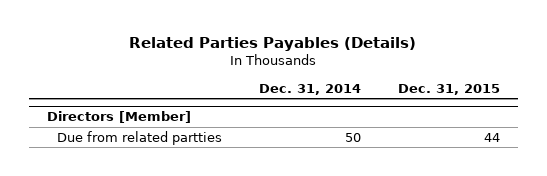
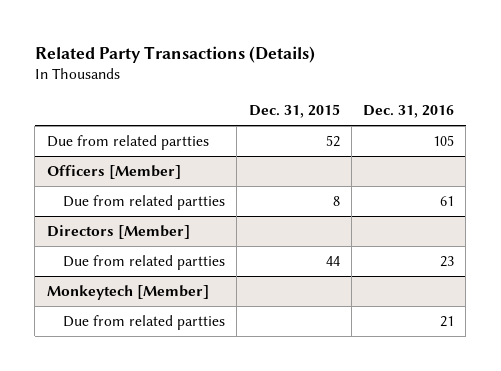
- Related Parties Payables (Details)
+ Related Party Transactions (Details)
- | Dec. 31, 2014 | Dec. 31, 2015
+ | Dec. 31, 2015 | Dec. 31, 2016
+ Due from related partties | 52 | 105
+ Officers [Member]
+ Due from related partties | 8 | 61
+ Monkeytech [Member]
+ Due from related partties | | 21

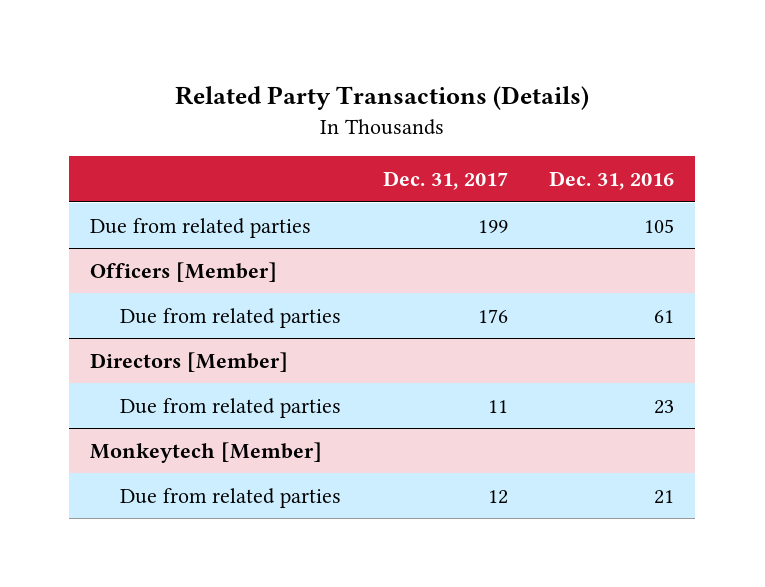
- | Dec. 31, 2015 | Dec. 31, 2016
+ | Dec. 31, 2017 | Dec. 31, 2016
- Due from related partties | 52 | 105
+ Due from related parties | 199 | 105
@ Officers [Member]
- Due from related partties | 8 | 61
+ Due from related parties | 176 | 61
@ Directors [Member]
- Due from related partties | 44 | 23
+ Due from related parties | 11 | 23
@ Monkeytech [Member]
- Due from related partties | | 21
+ Due from related parties | 12 | 21

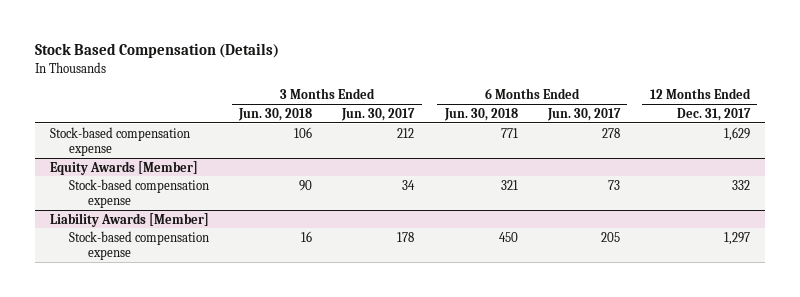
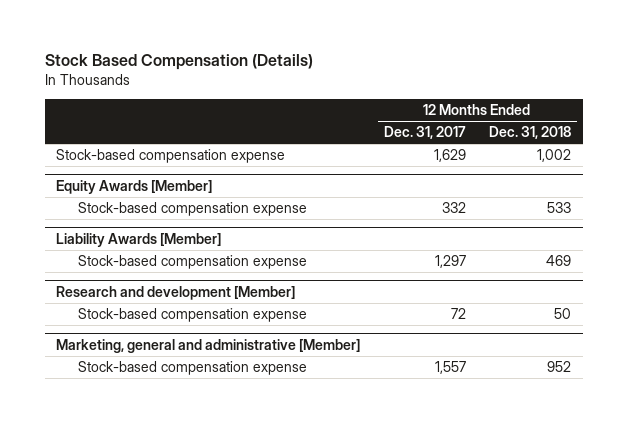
- | 3 Months Ended Jun. 30, 2018 | 3 Months Ended Jun. 30, 2017 | 6 Months Ended Jun. 30, 2018 | 6 Months Ended Jun. 30, 2017 | 12 Months Ended Dec. 31, 2017
+ | 12 Months Ended Dec. 31, 2017 | 12 Months Ended Dec. 31, 2018
+ Research and development [Member]
+ Stock-based compensation expense | 72 | 50
+ Marketing, general and administrative [Member]
+ Stock-based compensation expense | 1,557 | 952

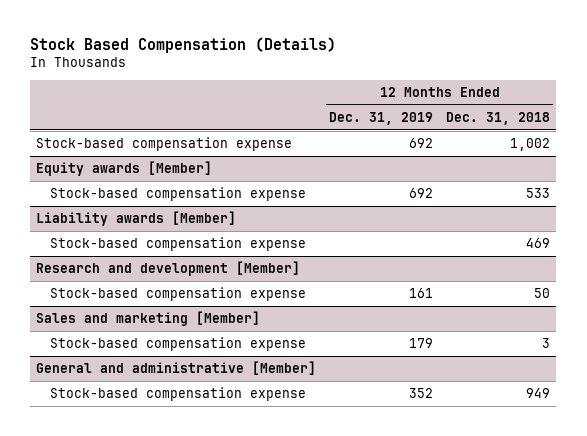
- | 12 Months Ended Dec. 31, 2017 | 12 Months Ended Dec. 31, 2018
+ | 12 Months Ended Dec. 31, 2019 | 12 Months Ended Dec. 31, 2018
- Equity Awards [Member]
+ Equity awards [Member]
- Liability Awards [Member]
+ Liability awards [Member]
- Marketing, general and administrative [Member]
- Stock-based compensation expense | 1,557 | 952
+ Sales and marketing [Member]
+ Stock-based compensation expense | 179 | 3
+ General and administrative [Member]
+ Stock-based compensation expense | 352 | 949

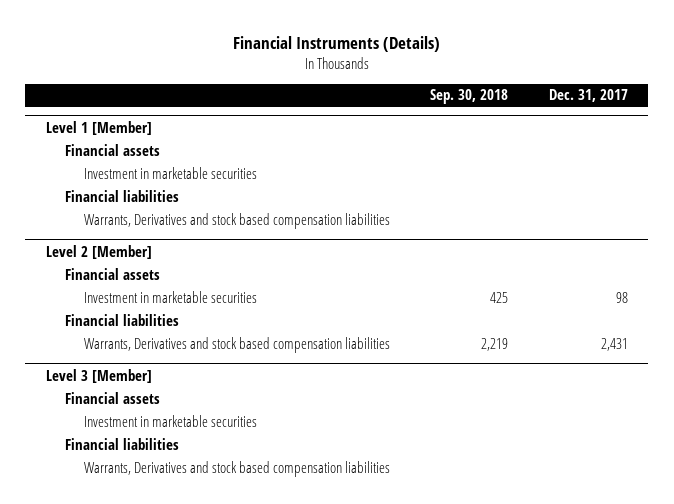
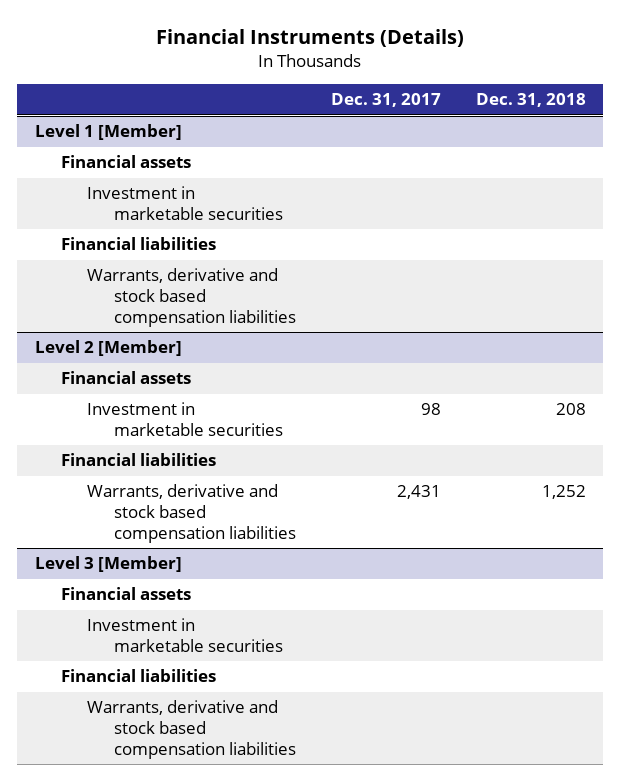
- | Sep. 30, 2018 | Dec. 31, 2017
+ | Dec. 31, 2017 | Dec. 31, 2018
@ Level 1 [Member]
- Warrants, Derivatives and stock based compensation liabilities
+ Warrants, derivative and stock based compensation liabilities
@ Level 2 [Member]
- Warrants, Derivatives and stock based compensation liabilities | 2,219 | 2,431
+ Warrants, derivative and stock based compensation liabilities | 2,431 | 1,252
@ Level 3 [Member]
- Warrants, Derivatives and stock based compensation liabilities
+ Warrants, derivative and stock based compensation liabilities

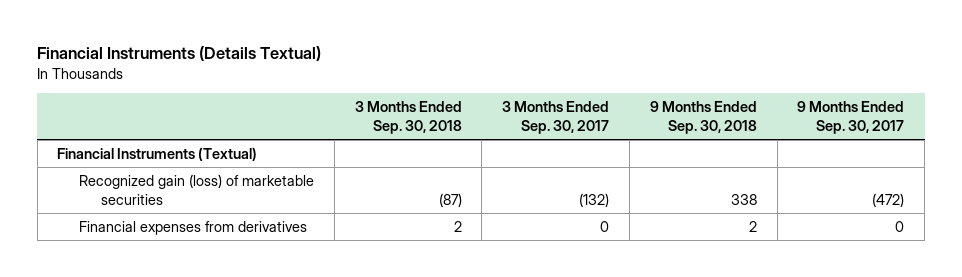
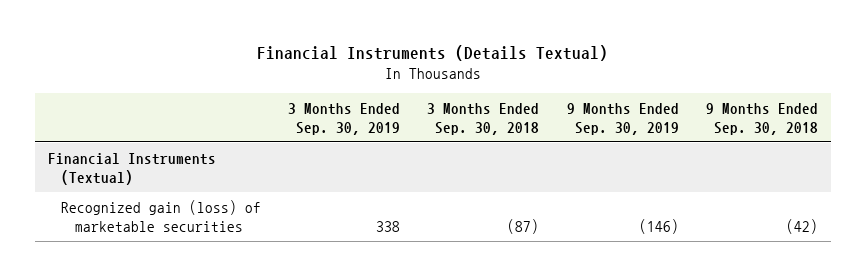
- | 3 Months Ended Sep. 30, 2018 | 3 Months Ended Sep. 30, 2017 | 9 Months Ended Sep. 30, 2018 | 9 Months Ended Sep. 30, 2017
+ | 3 Months Ended Sep. 30, 2019 | 3 Months Ended Sep. 30, 2018 | 9 Months Ended Sep. 30, 2019 | 9 Months Ended Sep. 30, 2018
- Recognized gain (loss) of marketable securities | (87) | (132) | 338 | (472)
- Financial expenses from derivatives | 2 | 0 | 2 | 0
+ Recognized gain (loss) of marketable securities | 338 | (87) | (146) | (42)

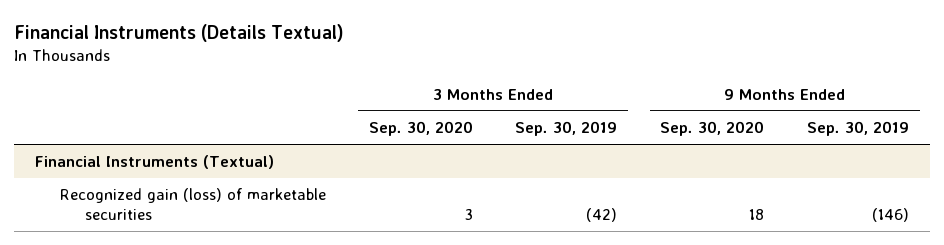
- | 3 Months Ended Sep. 30, 2019 | 3 Months Ended Sep. 30, 2018 | 9 Months Ended Sep. 30, 2019 | 9 Months Ended Sep. 30, 2018
+ | 3 Months Ended Sep. 30, 2020 | 3 Months Ended Sep. 30, 2019 | 9 Months Ended Sep. 30, 2020 | 9 Months Ended Sep. 30, 2019
- Recognized gain (loss) of marketable securities | 338 | (87) | (146) | (42)
+ Recognized gain (loss) of marketable securities | 3 | (42) | 18 | (146)

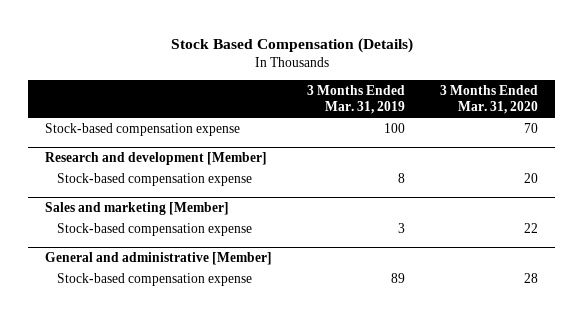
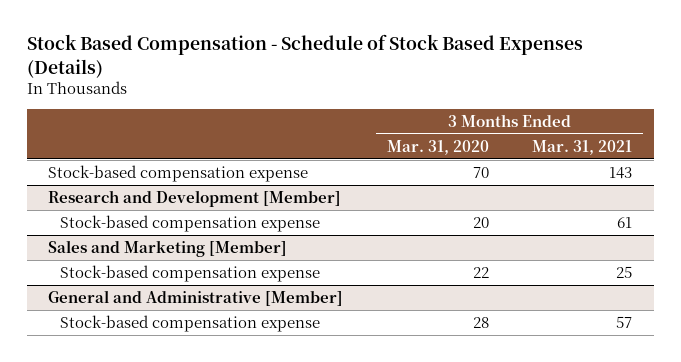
- Stock Based Compensation (Details)
+ Stock Based Compensation - Schedule of Stock Based Expenses (Details)
- | 3 Months Ended Mar. 31, 2019 | 3 Months Ended Mar. 31, 2020
+ | 3 Months Ended Mar. 31, 2020 | 3 Months Ended Mar. 31, 2021
- Research and development [Member]
+ Research and Development [Member]
- Sales and marketing [Member]
+ Sales and Marketing [Member]
- General and administrative [Member]
+ General and Administrative [Member]

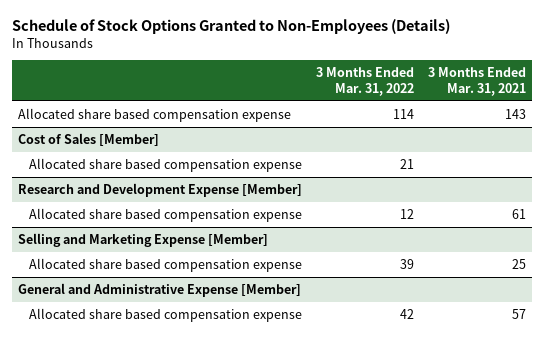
- Stock Based Compensation - Schedule of Stock Based Expenses (Details)
+ Schedule of Stock Options Granted to Non-Employees (Details)
- | 3 Months Ended Mar. 31, 2020 | 3 Months Ended Mar. 31, 2021
+ | 3 Months Ended Mar. 31, 2022 | 3 Months Ended Mar. 31, 2021
- Stock-based compensation expense | 70 | 143
- Research and Development [Member]
- Stock-based compensation expense | 20 | 61
- Sales and Marketing [Member]
- Stock-based compensation expense | 22 | 25
- General and Administrative [Member]
- Stock-based compensation expense | 28 | 57
+ Allocated share based compensation expense | 114 | 143
+ Cost of Sales [Member]
+ Allocated share based compensation expense | 21 |
+ Research and Development Expense [Member]
+ Allocated share based compensation expense | 12 | 61
+ Selling and Marketing Expense [Member]
+ Allocated share based compensation expense | 39 | 25
+ General and Administrative Expense [Member]
+ Allocated share based compensation expense | 42 | 57

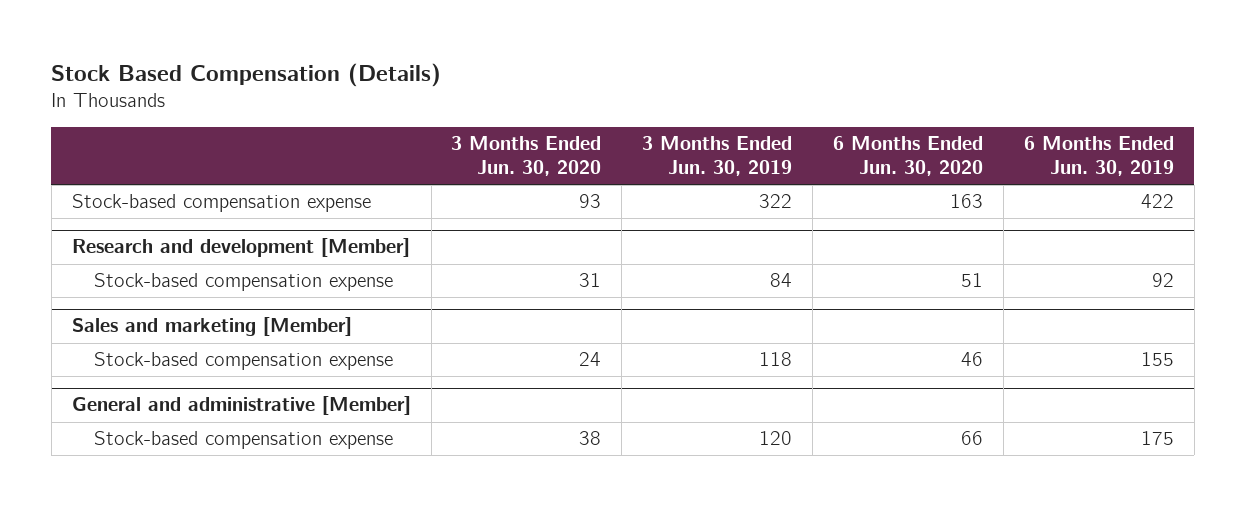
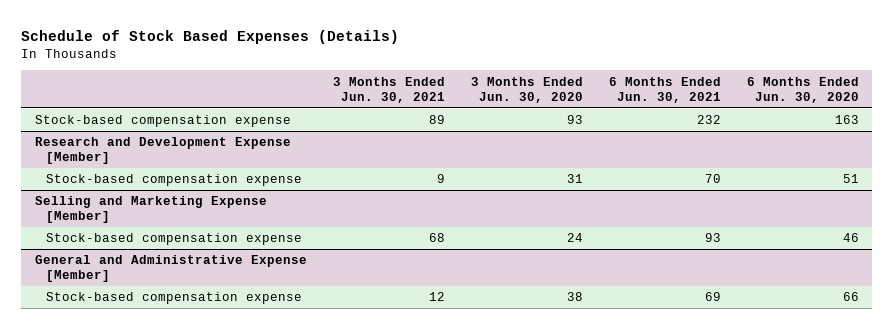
- Stock Based Compensation (Details)
+ Schedule of Stock Based Expenses (Details)
- | 3 Months Ended Jun. 30, 2020 | 3 Months Ended Jun. 30, 2019 | 6 Months Ended Jun. 30, 2020 | 6 Months Ended Jun. 30, 2019
+ | 3 Months Ended Jun. 30, 2021 | 3 Months Ended Jun. 30, 2020 | 6 Months Ended Jun. 30, 2021 | 6 Months Ended Jun. 30, 2020
- Research and development [Member]
+ Research and Development Expense [Member]
- Sales and marketing [Member]
+ Selling and Marketing Expense [Member]
- General and administrative [Member]
+ General and Administrative Expense [Member]

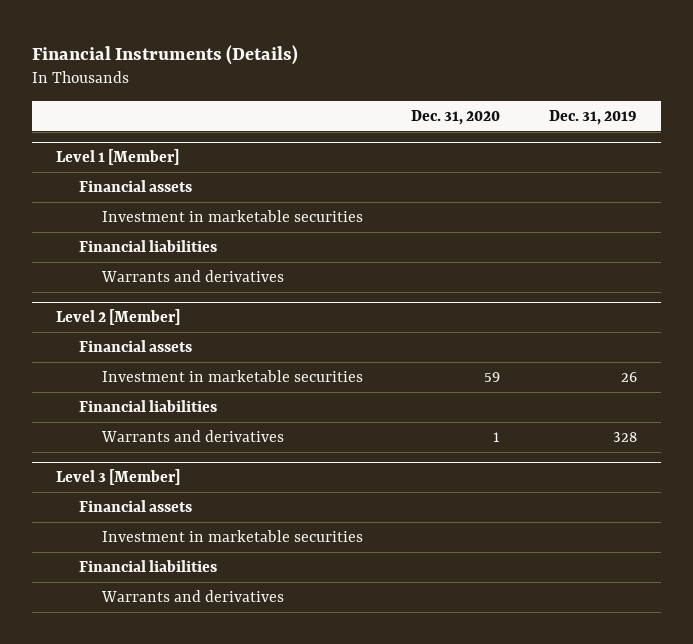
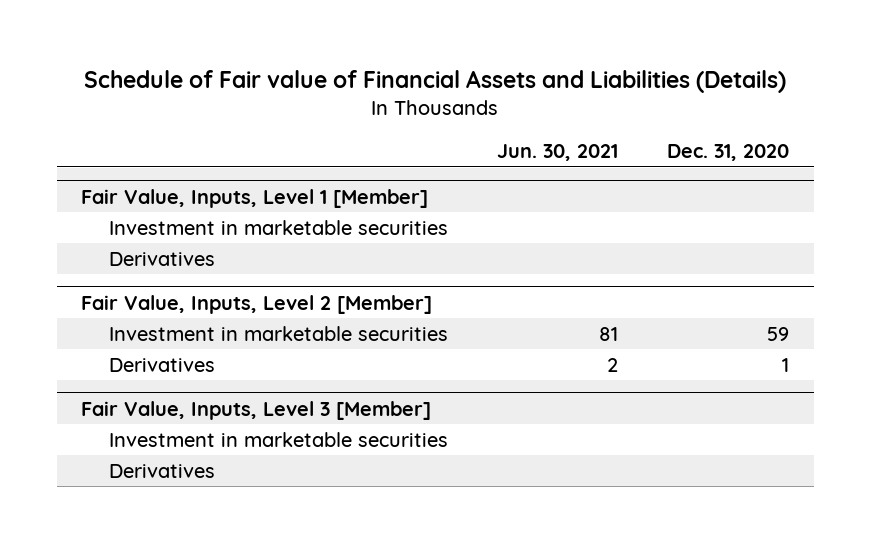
- Financial Instruments (Details)
+ Schedule of Fair value of Financial Assets and Liabilities (Details)
- | Dec. 31, 2020 | Dec. 31, 2019
+ | Jun. 30, 2021 | Dec. 31, 2020
- Level 1 [Member]
- Financial assets
+ Fair Value, Inputs, Level 1 [Member]
- Financial liabilities
- Warrants and derivatives
- Level 2 [Member]
- Financial assets
+ Derivatives
+ Fair Value, Inputs, Level 2 [Member]
- Financial liabilities
- Warrants and derivatives | 1 | 328
- Level 3 [Member]
- Financial assets
+ Derivatives | 2 | 1
+ Fair Value, Inputs, Level 3 [Member]
- Financial liabilities
- Warrants and derivatives
+ Derivatives

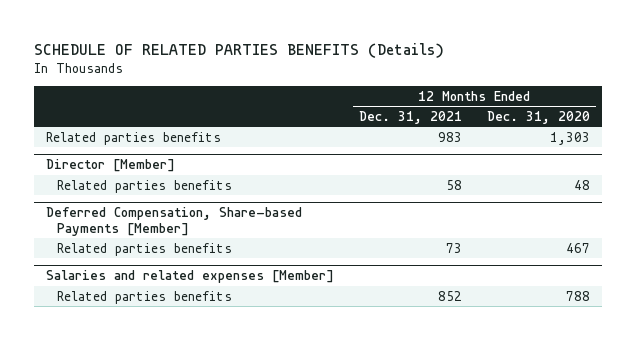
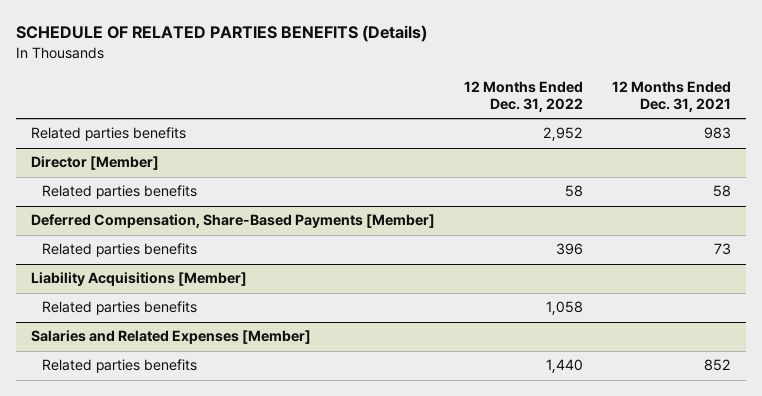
- | 12 Months Ended Dec. 31, 2021 | 12 Months Ended Dec. 31, 2020
+ | 12 Months Ended Dec. 31, 2022 | 12 Months Ended Dec. 31, 2021
- Deferred Compensation, Share-based Payments [Member]
+ Deferred Compensation, Share-Based Payments [Member]
- Salaries and related expenses [Member]
+ Liability Acquisitions [Member]
+ Related parties benefits | 1,058 |
+ Salaries and Related Expenses [Member]

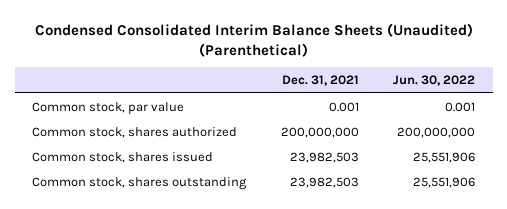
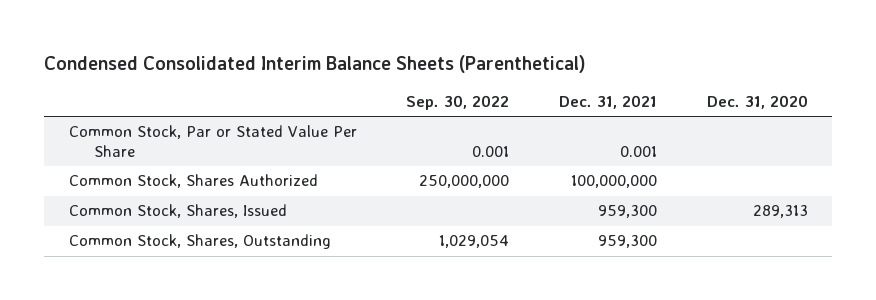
- Condensed Consolidated Interim Balance Sheets (Unaudited) (Parenthetical)
+ Condensed Consolidated Interim Balance Sheets (Parenthetical)
- | Dec. 31, 2021 | Jun. 30, 2022
+ | Sep. 30, 2022 | Dec. 31, 2021 | Dec. 31, 2020
- Common stock, par value | 0.001 | 0.001
- Common stock, shares authorized | 200,000,000 | 200,000,000
- Common stock, shares issued | 23,982,503 | 25,551,906
- Common stock, shares outstanding | 23,982,503 | 25,551,906
+ Common Stock, Par or Stated Value Per Share | 0.001 | 0.001 |
+ Common Stock, Shares Authorized | 250,000,000 | 100,000,000 |
+ Common Stock, Shares, Issued | | 959,300 | 289,313
+ Common Stock, Shares, Outstanding | 1,029,054 | 959,300 |

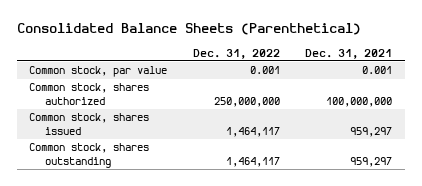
- Condensed Consolidated Interim Balance Sheets (Parenthetical)
+ Consolidated Balance Sheets (Parenthetical)
- | Sep. 30, 2022 | Dec. 31, 2021 | Dec. 31, 2020
+ | Dec. 31, 2022 | Dec. 31, 2021
- Common Stock, Par or Stated Value Per Share | 0.001 | 0.001 |
- Common Stock, Shares Authorized | 250,000,000 | 100,000,000 |
- Common Stock, Shares, Issued | | 959,300 | 289,313
- Common Stock, Shares, Outstanding | 1,029,054 | 959,300 |
+ Common stock, par value | 0.001 | 0.001
+ Common stock, shares authorized | 250,000,000 | 100,000,000
+ Common stock, shares issued | 1,464,117 | 959,297
+ Common stock, shares outstanding | 1,464,117 | 959,297

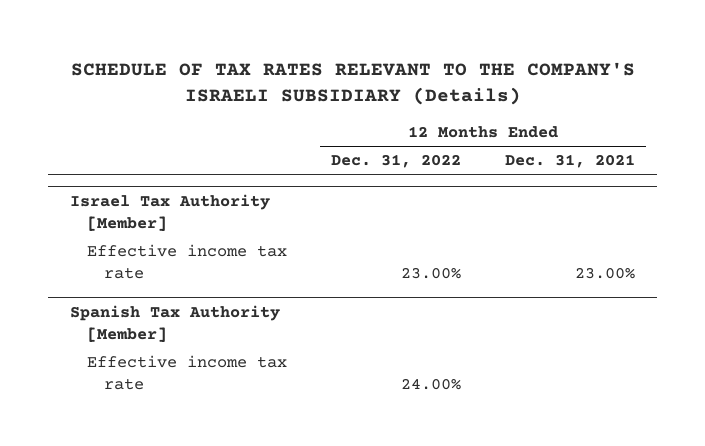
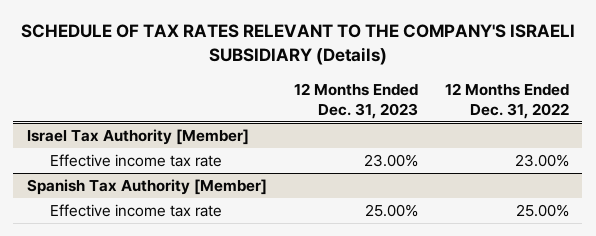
- | 12 Months Ended Dec. 31, 2022 | 12 Months Ended Dec. 31, 2021
+ | 12 Months Ended Dec. 31, 2023 | 12 Months Ended Dec. 31, 2022
@ Spanish Tax Authority [Member]
- Effective income tax rate | 24.00% |
+ Effective income tax rate | 25.00% | 25.00%

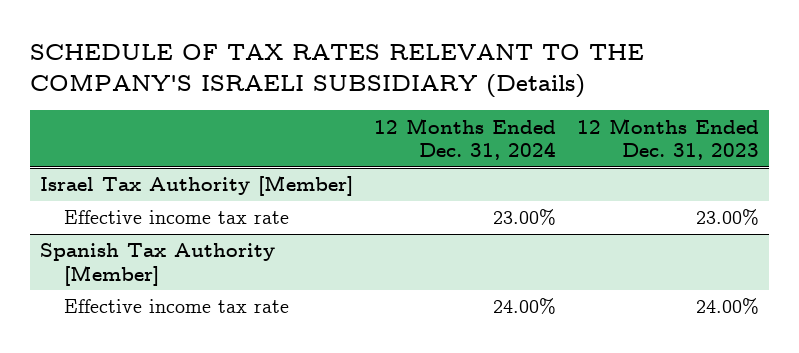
- | 12 Months Ended Dec. 31, 2023 | 12 Months Ended Dec. 31, 2022
+ | 12 Months Ended Dec. 31, 2024 | 12 Months Ended Dec. 31, 2023
@ Spanish Tax Authority [Member]
- Effective income tax rate | 25.00% | 25.00%
+ Effective income tax rate | 24.00% | 24.00%

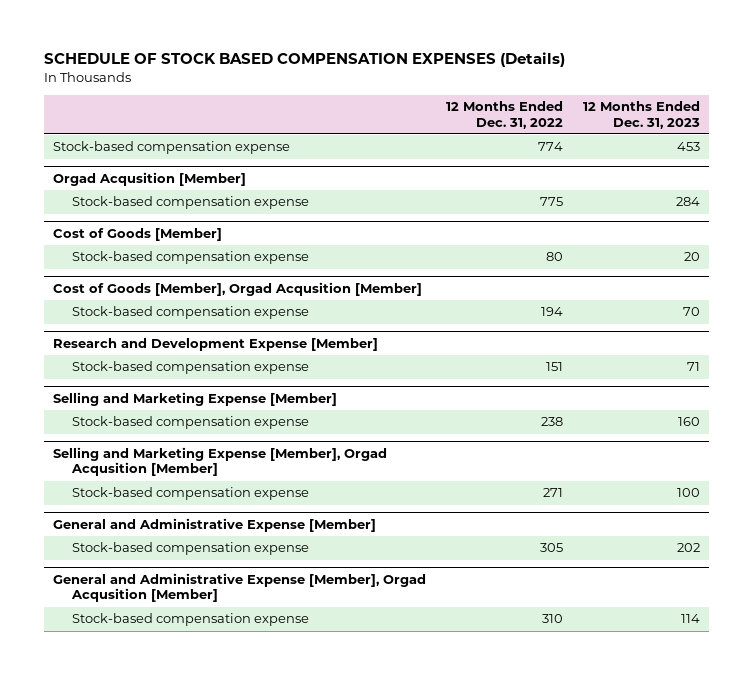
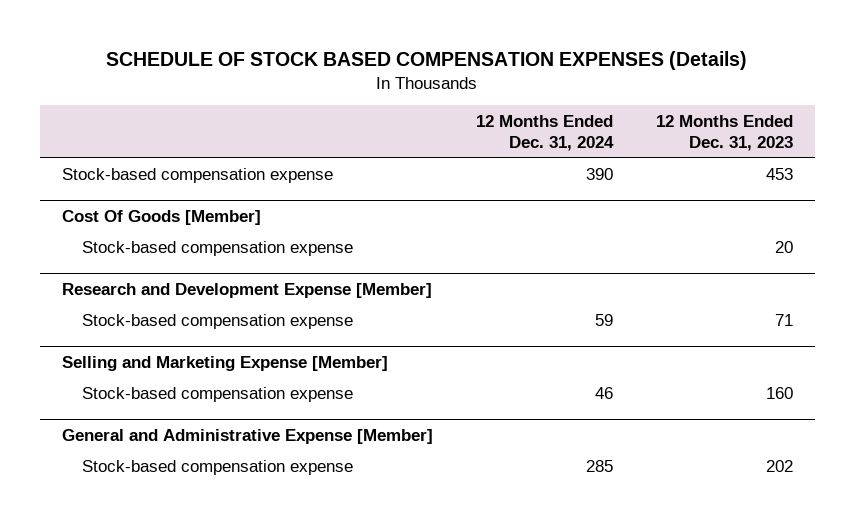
- | 12 Months Ended Dec. 31, 2022 | 12 Months Ended Dec. 31, 2023
+ | 12 Months Ended Dec. 31, 2024 | 12 Months Ended Dec. 31, 2023
- Orgad Acqusition [Member]
- Stock-based compensation expense | 775 | 284
- Cost of Goods [Member]
+ Cost Of Goods [Member]
- Cost of Goods [Member], Orgad Acqusition [Member]
- Stock-based compensation expense | 194 | 70
- Selling and Marketing Expense [Member], Orgad Acqusition [Member]
- Stock-based compensation expense | 271 | 100
- General and Administrative Expense [Member], Orgad Acqusition [Member]
- Stock-based compensation expense | 310 | 114

